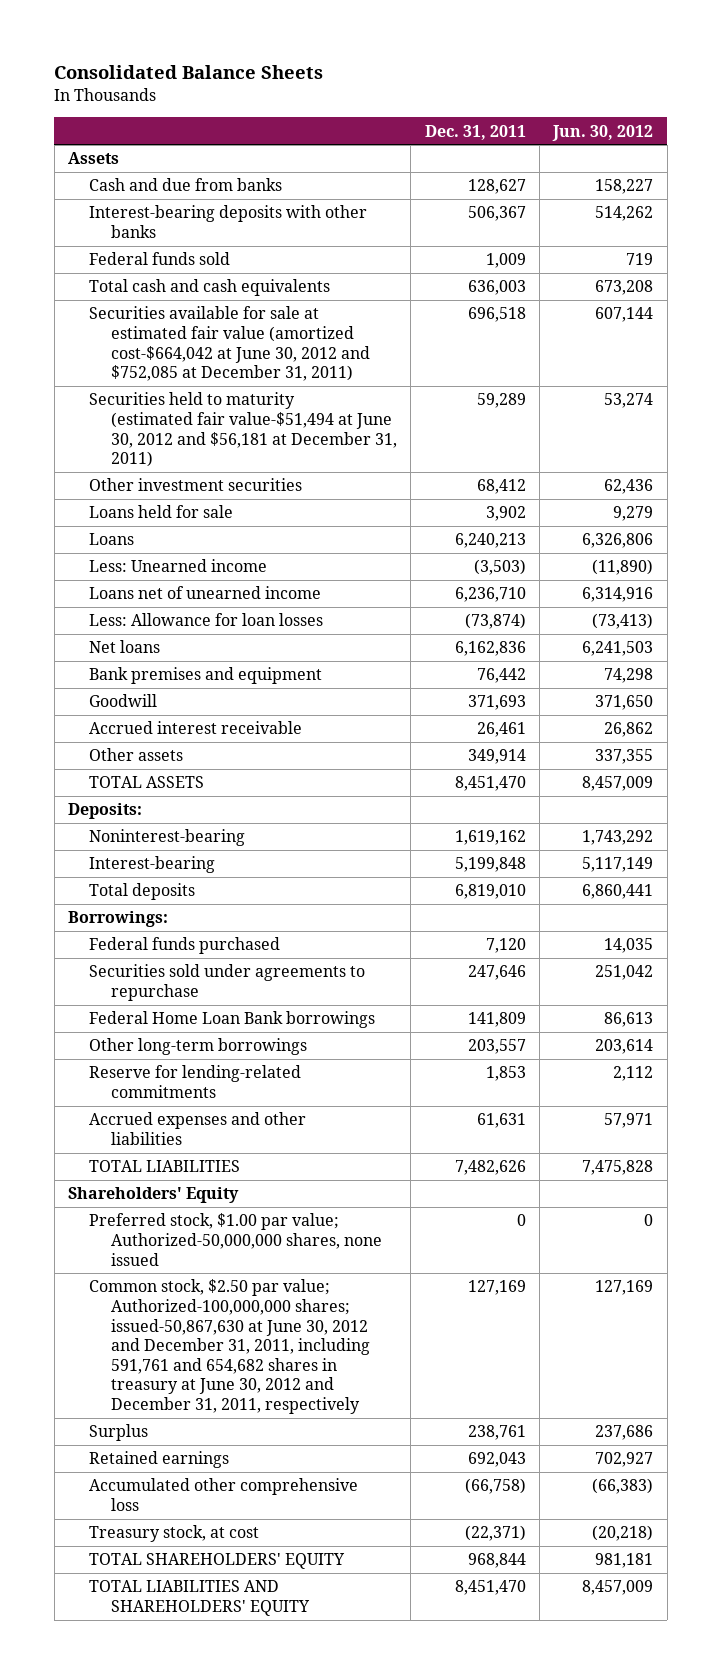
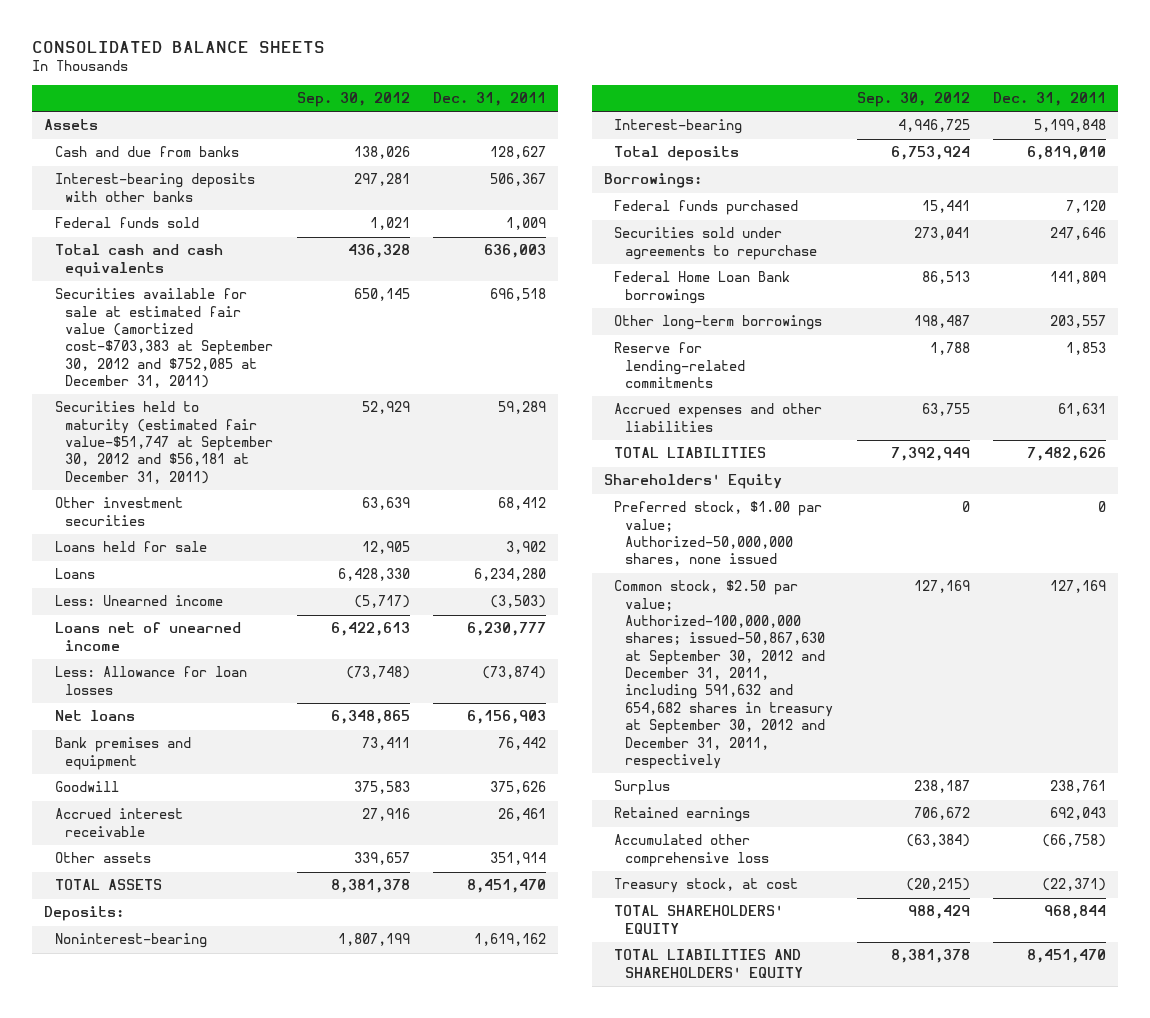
- Consolidated Balance Sheets
+ CONSOLIDATED BALANCE SHEETS
- | Dec. 31, 2011 | Jun. 30, 2012
+ | Sep. 30, 2012 | Dec. 31, 2011
- Securities available for sale at estimated fair value (amortized cost-$664,042 at June 30, 2012 and $752,085 at December 31, 2011) | 696,518 | 607,144
- Securities held to maturity (estimated fair value-$51,494 at June 30, 2012 and $56,181 at December 31, 2011) | 59,289 | 53,274
+ Securities available for sale at estimated fair value (amortized cost-$703,383 at September 30, 2012 and $752,085 at December 31, 2011) | 650,145 | 696,518
+ Securities held to maturity (estimated fair value-$51,747 at September 30, 2012 and $56,181 at December 31, 2011) | 52,929 | 59,289
- Loans | 6,240,213 | 6,326,806
+ Loans | 6,428,330 | 6,234,280
- Loans net of unearned income | 6,236,710 | 6,314,916
+ Loans net of unearned income | 6,422,613 | 6,230,777
- Net loans | 6,162,836 | 6,241,503
+ Net loans | 6,348,865 | 6,156,903
- Goodwill | 371,693 | 371,650
+ Goodwill | 375,583 | 375,626
- Other assets | 349,914 | 337,355
+ Other assets | 339,657 | 351,914
- Common stock, $2.50 par value; Authorized-100,000,000 shares; issued-50,867,630 at June 30, 2012 and December 31, 2011, including 591,761 and 654,682 shares in treasury at June 30, 2012 and December 31, 2011, respectively | 127,169 | 127,169
+ Common stock, $2.50 par value; Authorized-100,000,000 shares; issued-50,867,630 at September 30, 2012 and December 31, 2011, including 591,632 and 654,682 shares in treasury at September 30, 2012 and December 31, 2011, respectively | 127,169 | 127,169

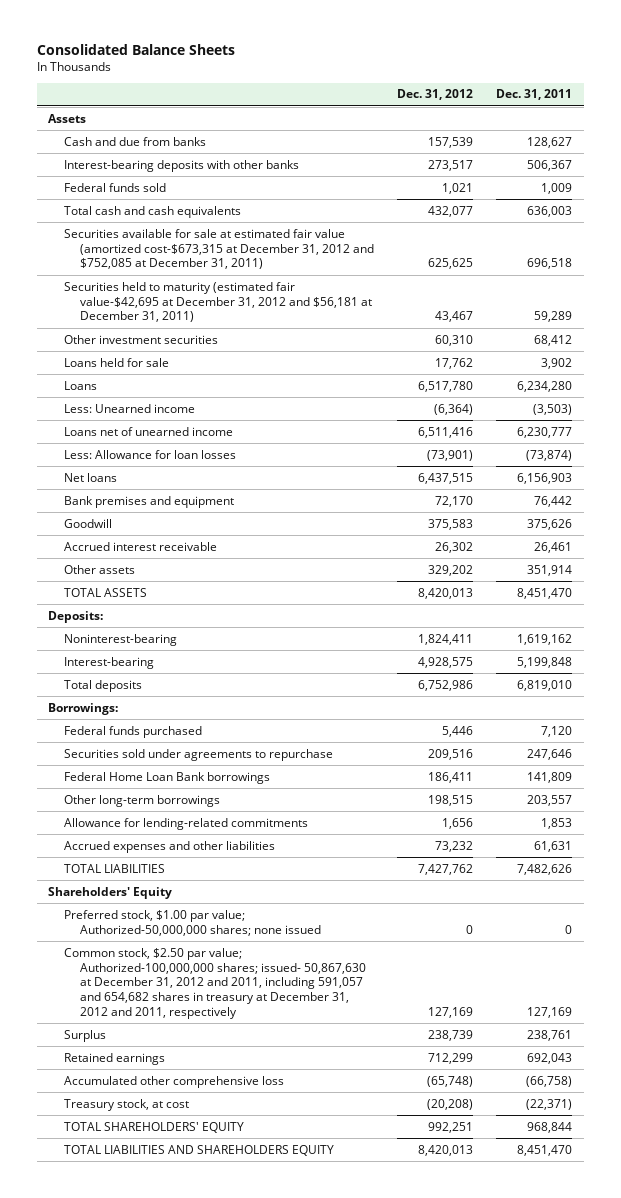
- CONSOLIDATED BALANCE SHEETS
+ Consolidated Balance Sheets
- | Sep. 30, 2012 | Dec. 31, 2011
+ | Dec. 31, 2012 | Dec. 31, 2011
- Securities available for sale at estimated fair value (amortized cost-$703,383 at September 30, 2012 and $752,085 at December 31, 2011) | 650,145 | 696,518
- Securities held to maturity (estimated fair value-$51,747 at September 30, 2012 and $56,181 at December 31, 2011) | 52,929 | 59,289
+ Securities available for sale at estimated fair value (amortized cost-$673,315 at December 31, 2012 and $752,085 at December 31, 2011) | 625,625 | 696,518
+ Securities held to maturity (estimated fair value-$42,695 at December 31, 2012 and $56,181 at December 31, 2011) | 43,467 | 59,289
- Reserve for lending-related commitments | 1,788 | 1,853
+ Allowance for lending-related commitments | 1,656 | 1,853
- Preferred stock, $1.00 par value; Authorized-50,000,000 shares, none issued | 0 | 0
- Common stock, $2.50 par value; Authorized-100,000,000 shares; issued-50,867,630 at September 30, 2012 and December 31, 2011, including 591,632 and 654,682 shares in treasury at September 30, 2012 and December 31, 2011, respectively | 127,169 | 127,169
+ Preferred stock, $1.00 par value; Authorized-50,000,000 shares; none issued | 0 | 0
+ Common stock, $2.50 par value; Authorized-100,000,000 shares; issued- 50,867,630 at December 31, 2012 and 2011, including 591,057 and 654,682 shares in treasury at December 31, 2012 and 2011, respectively | 127,169 | 127,169
- TOTAL LIABILITIES AND SHAREHOLDERS' EQUITY | 8,381,378 | 8,451,470
+ TOTAL LIABILITIES AND SHAREHOLDERS EQUITY | 8,420,013 | 8,451,470

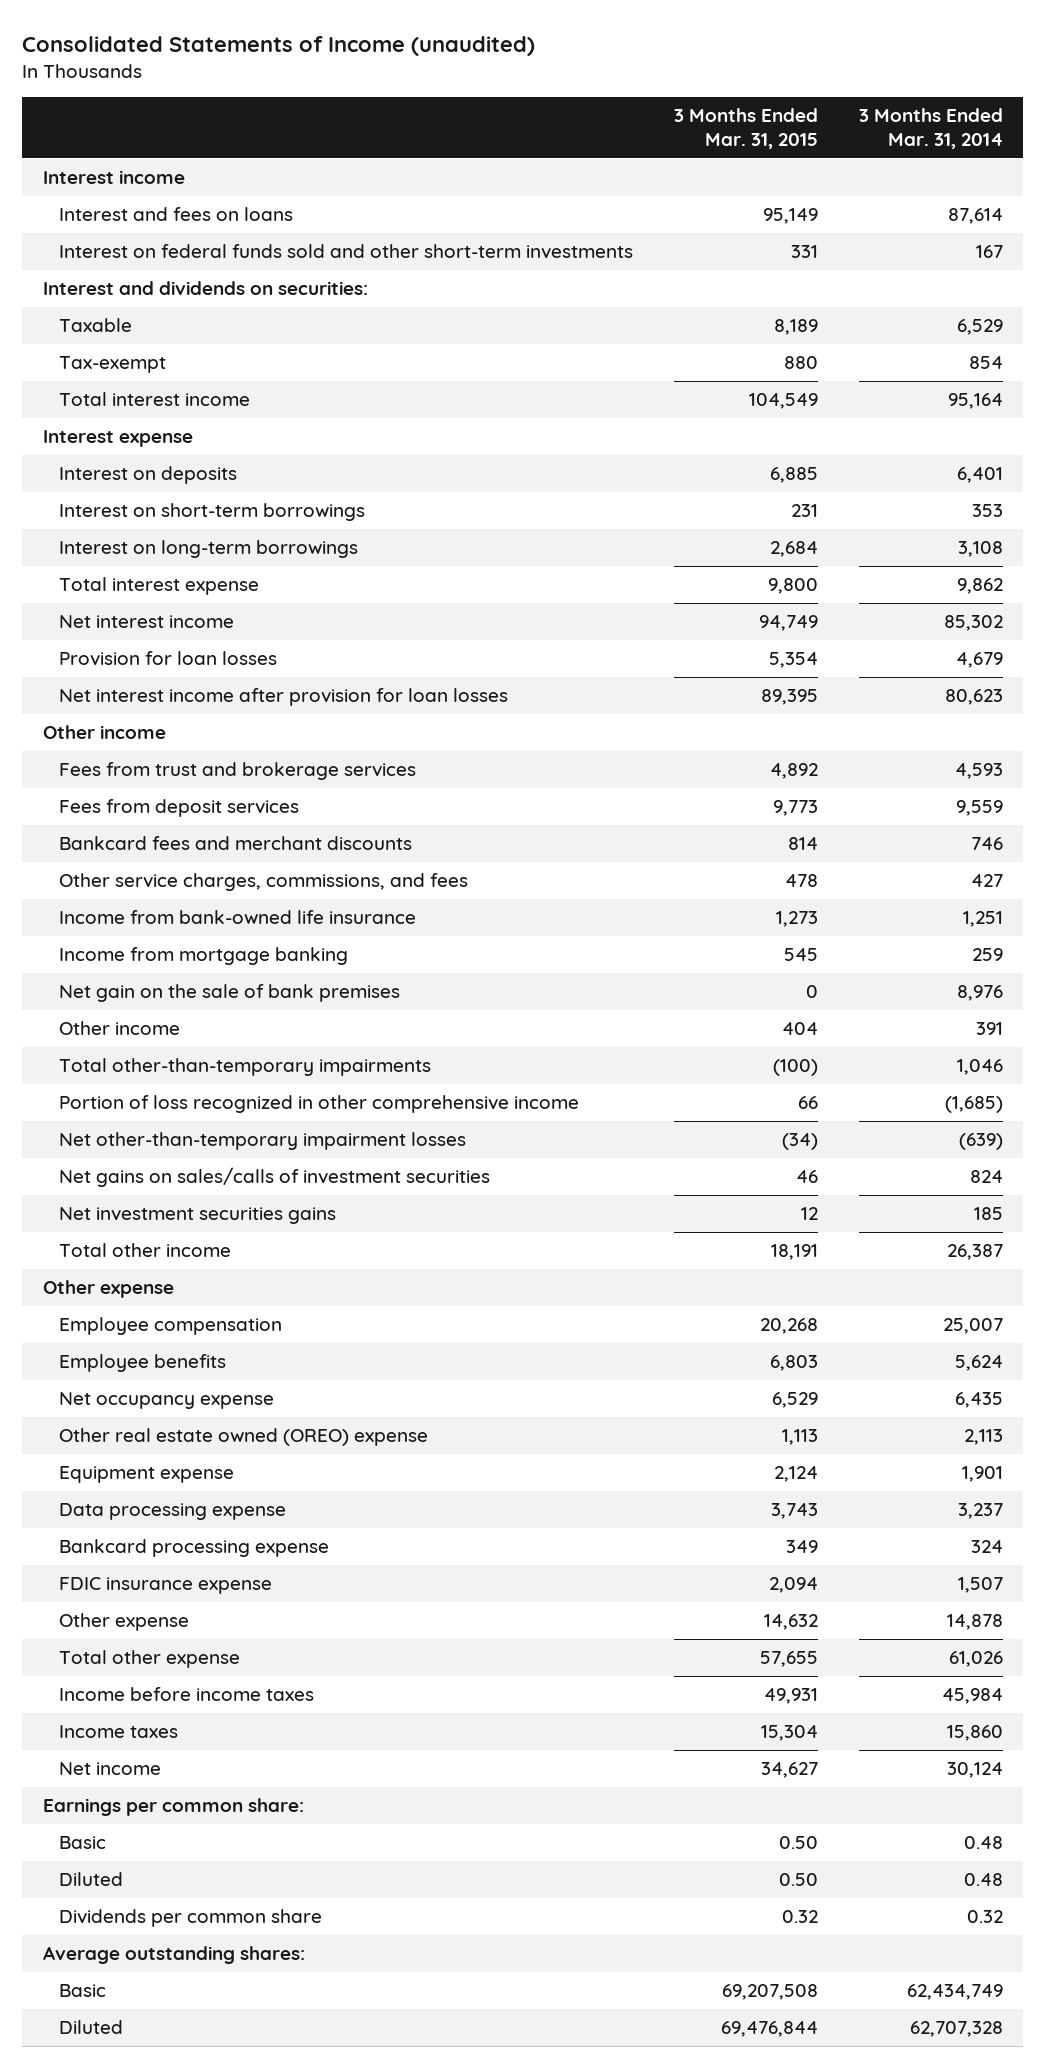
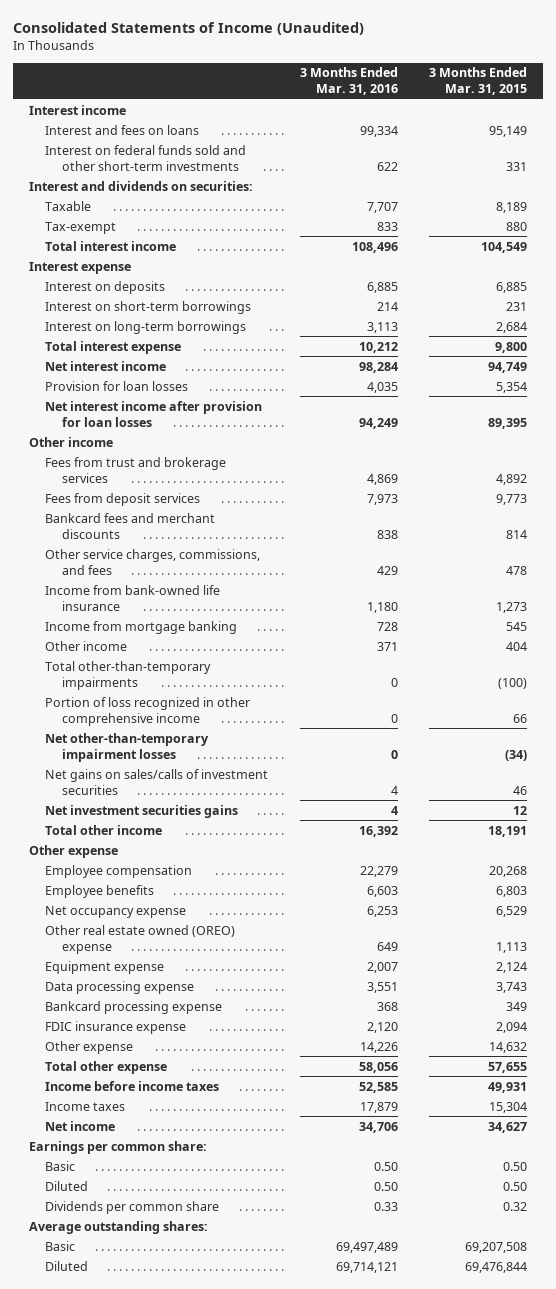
- Consolidated Statements of Income (unaudited)
+ Consolidated Statements of Income (Unaudited)
- | 3 Months Ended Mar. 31, 2015 | 3 Months Ended Mar. 31, 2014
+ | 3 Months Ended Mar. 31, 2016 | 3 Months Ended Mar. 31, 2015
- Net gain on the sale of bank premises | 0 | 8,976

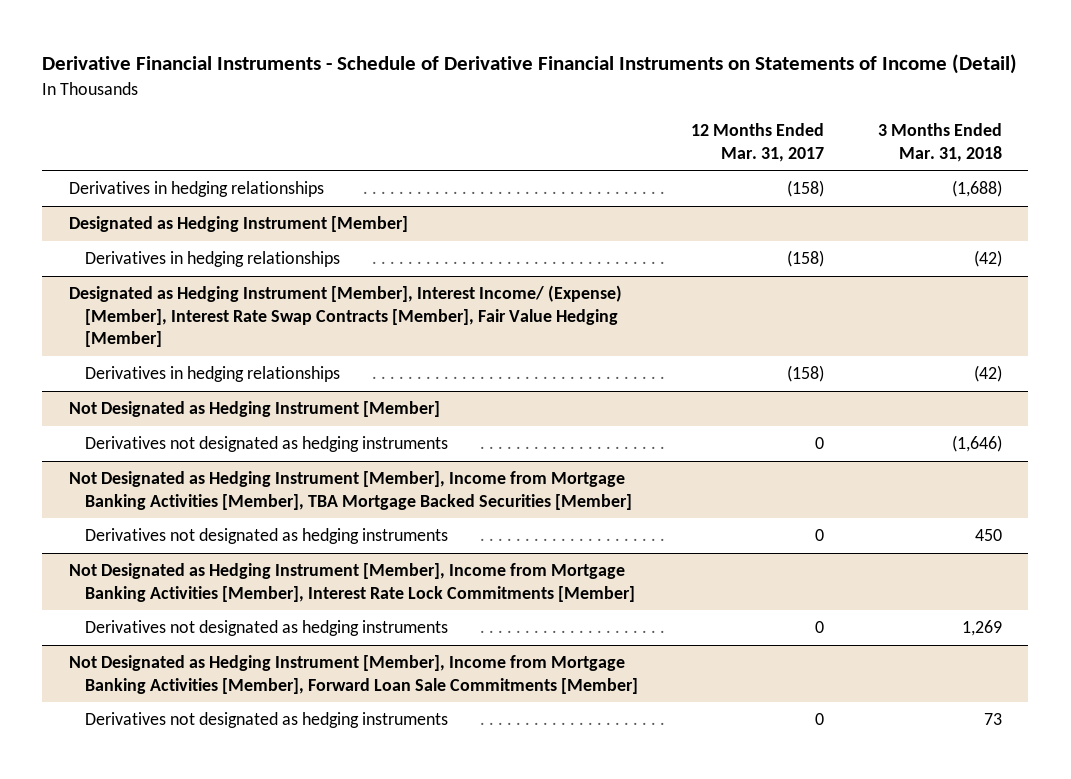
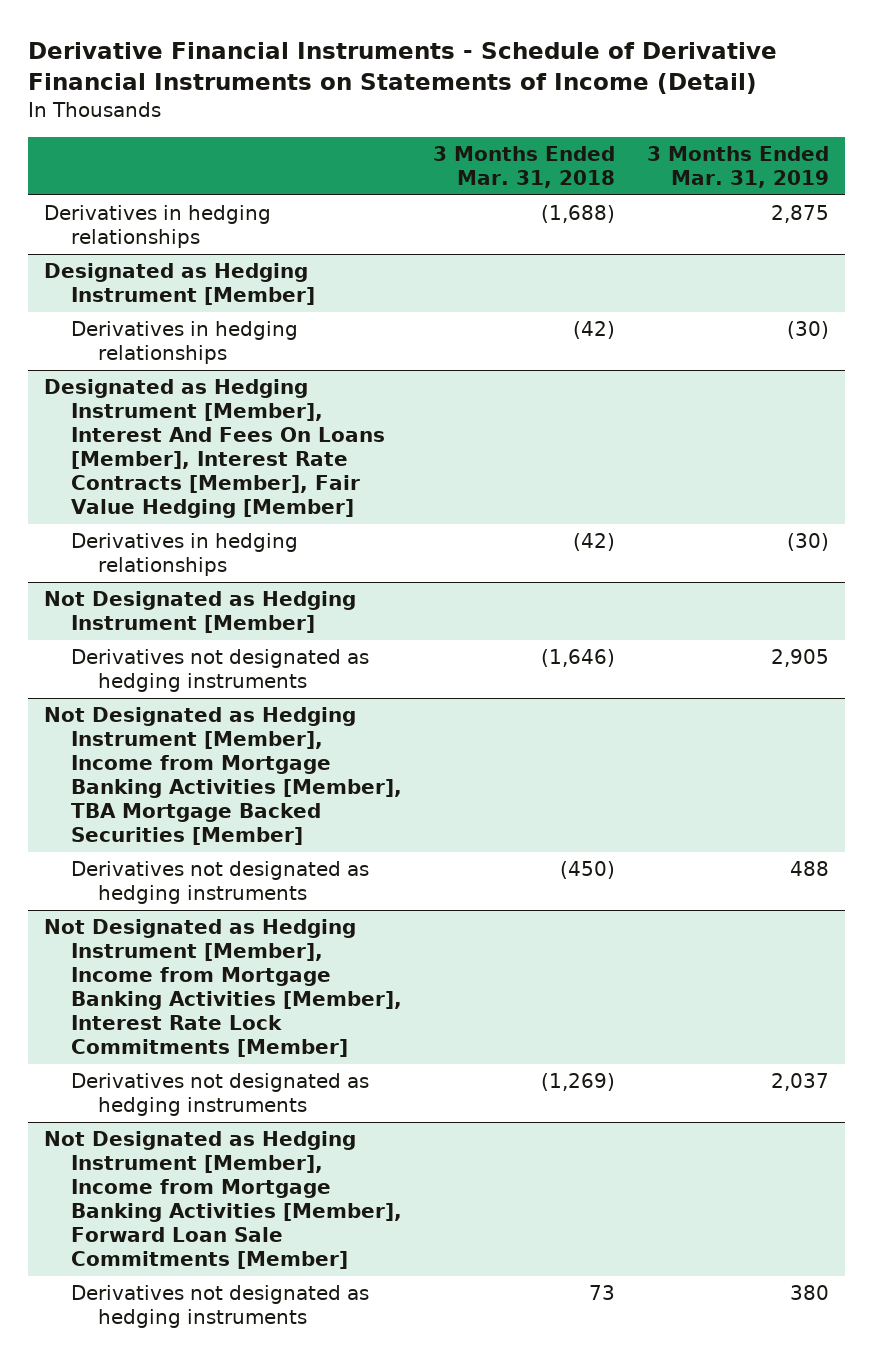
- | 12 Months Ended Mar. 31, 2017 | 3 Months Ended Mar. 31, 2018
+ | 3 Months Ended Mar. 31, 2018 | 3 Months Ended Mar. 31, 2019
- Designated as Hedging Instrument [Member], Interest Income/ (Expense) [Member], Interest Rate Swap Contracts [Member], Fair Value Hedging [Member]
+ Designated as Hedging Instrument [Member], Interest And Fees On Loans [Member], Interest Rate Contracts [Member], Fair Value Hedging [Member]
@ Not Designated as Hedging Instrument [Member], Income from Mortgage Banking Activities [Member], TBA Mortgage Backed Securities [Member]
- Derivatives not designated as hedging instruments | 0 | 450
+ Derivatives not designated as hedging instruments | (450) | 488
@ Not Designated as Hedging Instrument [Member], Income from Mortgage Banking Activities [Member], Interest Rate Lock Commitments [Member]
- Derivatives not designated as hedging instruments | 0 | 1,269
+ Derivatives not designated as hedging instruments | (1,269) | 2,037

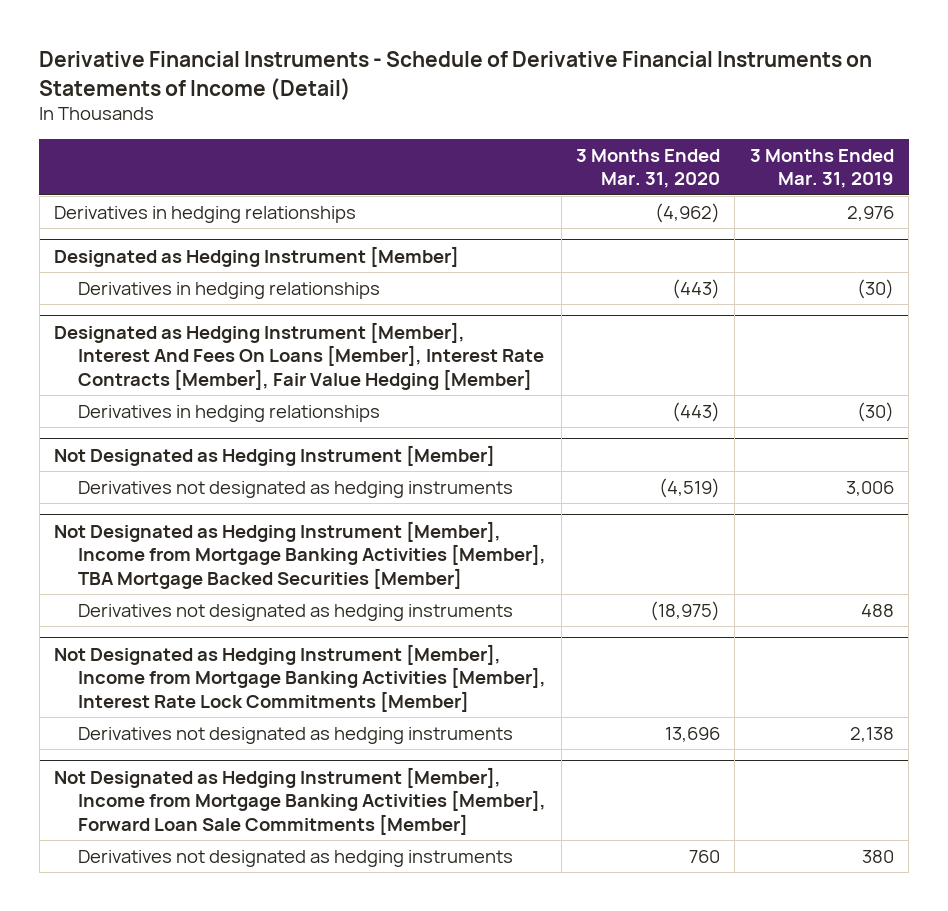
- | 3 Months Ended Mar. 31, 2018 | 3 Months Ended Mar. 31, 2019
+ | 3 Months Ended Mar. 31, 2020 | 3 Months Ended Mar. 31, 2019
- Derivatives in hedging relationships | (1,688) | 2,875
+ Derivatives in hedging relationships | (4,962) | 2,976
@ Not Designated as Hedging Instrument [Member]
- Derivatives not designated as hedging instruments | (1,646) | 2,905
+ Derivatives not designated as hedging instruments | (4,519) | 3,006
@ Not Designated as Hedging Instrument [Member], Income from Mortgage Banking Activities [Member], Interest Rate Lock Commitments [Member]
- Derivatives not designated as hedging instruments | (1,269) | 2,037
+ Derivatives not designated as hedging instruments | 13,696 | 2,138

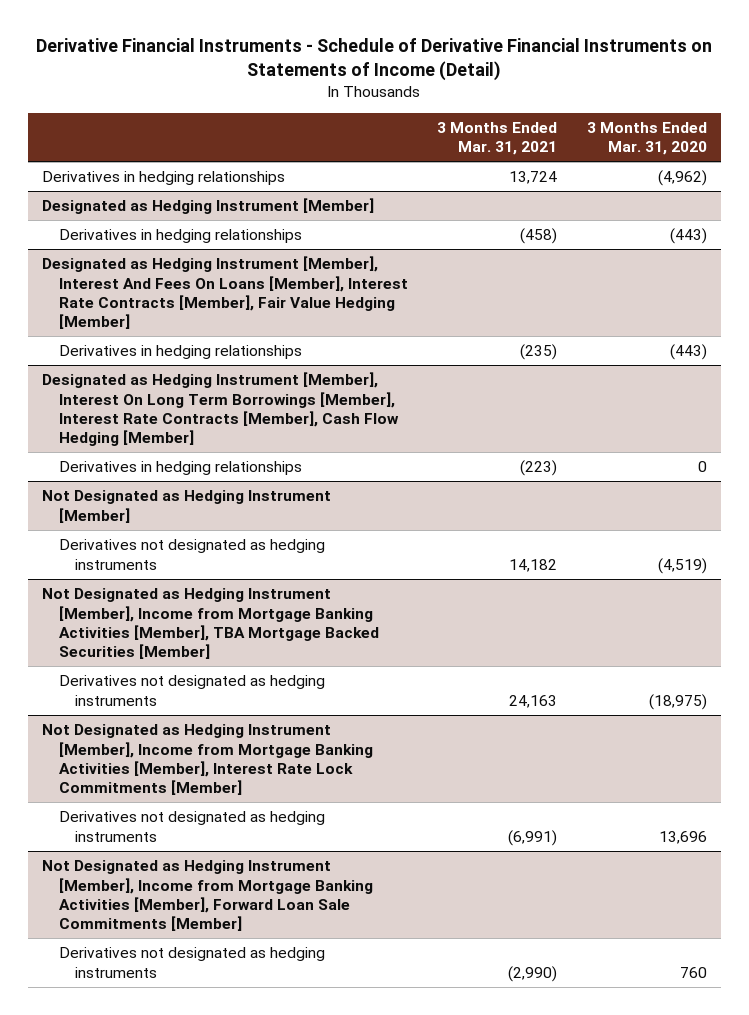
- | 3 Months Ended Mar. 31, 2020 | 3 Months Ended Mar. 31, 2019
+ | 3 Months Ended Mar. 31, 2021 | 3 Months Ended Mar. 31, 2020
+ Designated as Hedging Instrument [Member], Interest On Long Term Borrowings [Member], Interest Rate Contracts [Member], Cash Flow Hedging [Member]
+ Derivatives in hedging relationships | (223) | 0

